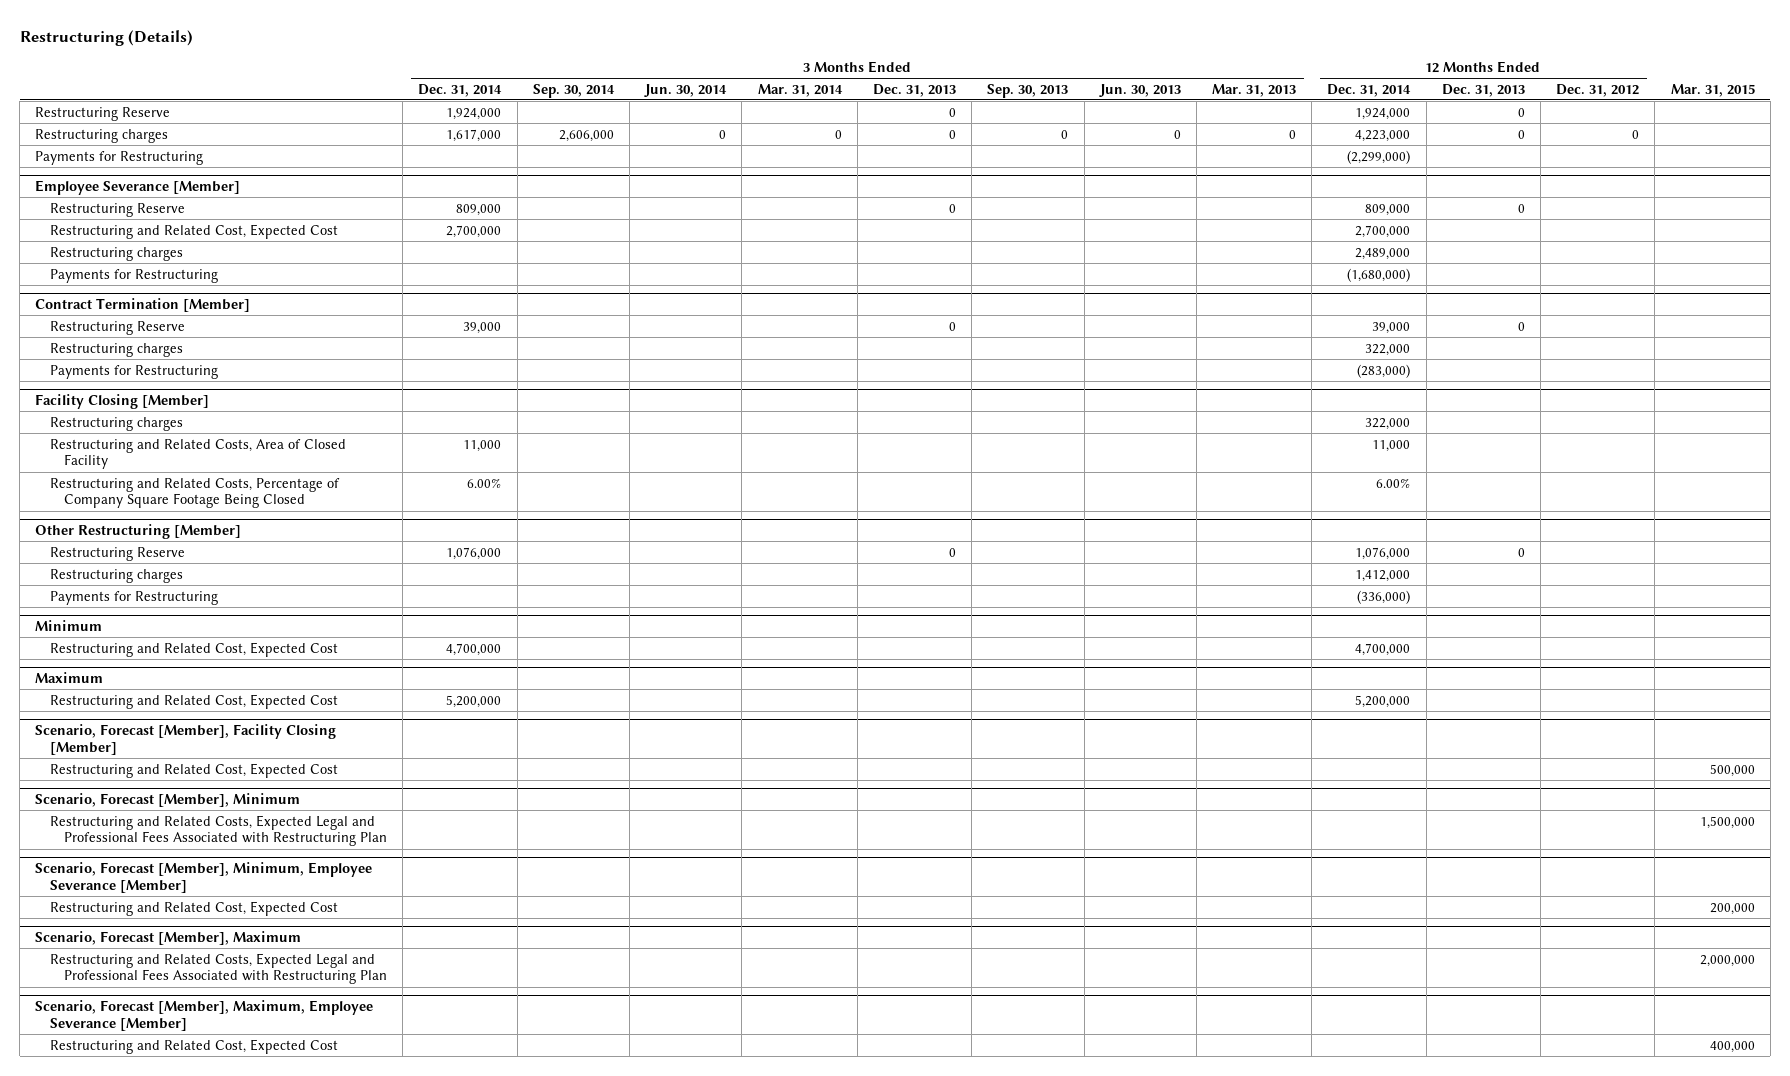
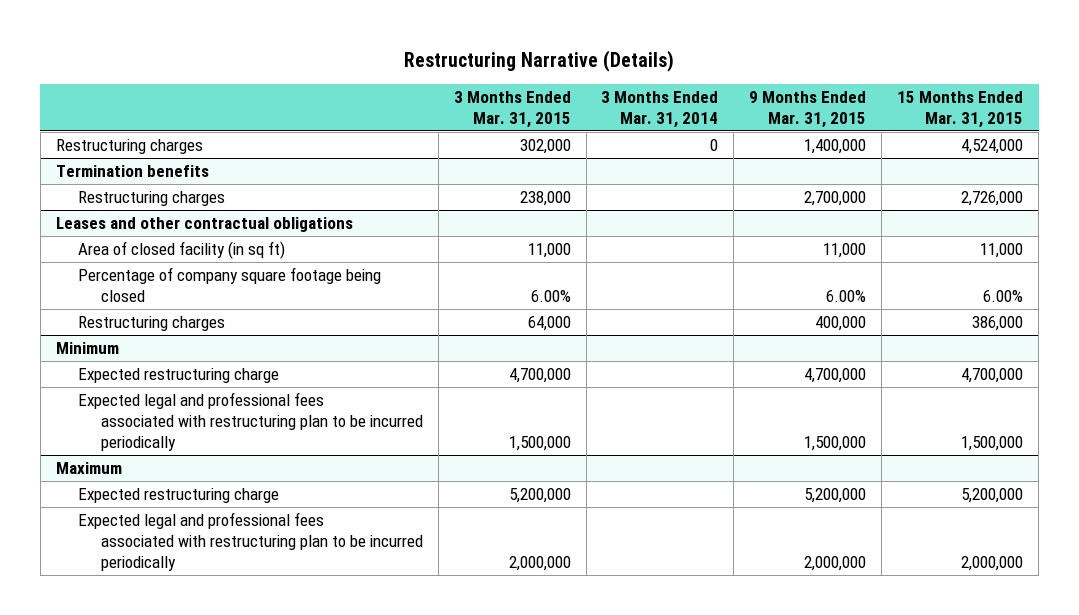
- Restructuring (Details)
+ Restructuring Narrative (Details)
- | 3 Months Ended Dec. 31, 2014 | 3 Months Ended Sep. 30, 2014 | 3 Months Ended Jun. 30, 2014 | 3 Months Ended Mar. 31, 2014 | 3 Months Ended Dec. 31, 2013 | 3 Months Ended Sep. 30, 2013 | 3 Months Ended Jun. 30, 2013 | 3 Months Ended Mar. 31, 2013 | 12 Months Ended Dec. 31, 2014 | 12 Months Ended Dec. 31, 2013 | 12 Months Ended Dec. 31, 2012 | Mar. 31, 2015
+ | 3 Months Ended Mar. 31, 2015 | 3 Months Ended Mar. 31, 2014 | 9 Months Ended Mar. 31, 2015 | 15 Months Ended Mar. 31, 2015
- Restructuring Reserve | 1,924,000 | | | | 0 | | | | 1,924,000 | 0 | |
- Payments for Restructuring | | | | | | | | | (2,299,000) | | |
- Employee Severance [Member]
- Restructuring Reserve | 809,000 | | | | 0 | | | | 809,000 | 0 | |
- Restructuring and Related Cost, Expected Cost | 2,700,000 | | | | | | | | 2,700,000 | | |
+ Termination benefits
- Payments for Restructuring | | | | | | | | | (1,680,000) | | |
- Contract Termination [Member]
- Restructuring Reserve | 39,000 | | | | 0 | | | | 39,000 | 0 | |
- Restructuring charges | | | | | | | | | 322,000 | | |
- Payments for Restructuring | | | | | | | | | (283,000) | | |
- Facility Closing [Member]
+ Leases and other contractual obligations
+ Area of closed facility (in sq ft) | 11,000 | | 11,000 | 11,000
+ Percentage of company square footage being closed | 6.00% | | 6.00% | 6.00%
- Restructuring and Related Costs, Area of Closed Facility | 11,000 | | | | | | | | 11,000 | | |
- Restructuring and Related Costs, Percentage of Company Square Footage Being Closed | 6.00% | | | | | | | | 6.00% | | |
- Other Restructuring [Member]
- Restructuring Reserve | 1,076,000 | | | | 0 | | | | 1,076,000 | 0 | |
- Restructuring charges | | | | | | | | | 1,412,000 | | |
- Payments for Restructuring | | | | | | | | | (336,000) | | |
@ Minimum
- Restructuring and Related Cost, Expected Cost | 4,700,000 | | | | | | | | 4,700,000 | | |
+ Expected restructuring charge | 4,700,000 | | 4,700,000 | 4,700,000
+ Expected legal and professional fees associated with restructuring plan to be incurred periodically | 1,500,000 | | 1,500,000 | 1,500,000
@ Maximum
- Restructuring and Related Cost, Expected Cost | 5,200,000 | | | | | | | | 5,200,000 | | |
- Scenario, Forecast [Member], Facility Closing [Member]
- Restructuring and Related Cost, Expected Cost | | | | | | | | | | | | 500,000
- Scenario, Forecast [Member], Minimum
- Restructuring and Related Costs, Expected Legal and Professional Fees Associated with Restructuring Plan | | | | | | | | | | | | 1,500,000
- Scenario, Forecast [Member], Minimum, Employee Severance [Member]
- Restructuring and Related Cost, Expected Cost | | | | | | | | | | | | 200,000
- Scenario, Forecast [Member], Maximum
- Restructuring and Related Costs, Expected Legal and Professional Fees Associated with Restructuring Plan | | | | | | | | | | | | 2,000,000
- Scenario, Forecast [Member], Maximum, Employee Severance [Member]
- Restructuring and Related Cost, Expected Cost | | | | | | | | | | | | 400,000
@ Maximum
+ Expected restructuring charge | 5,200,000 | | 5,200,000 | 5,200,000
+ Expected legal and professional fees associated with restructuring plan to be incurred periodically | 2,000,000 | | 2,000,000 | 2,000,000

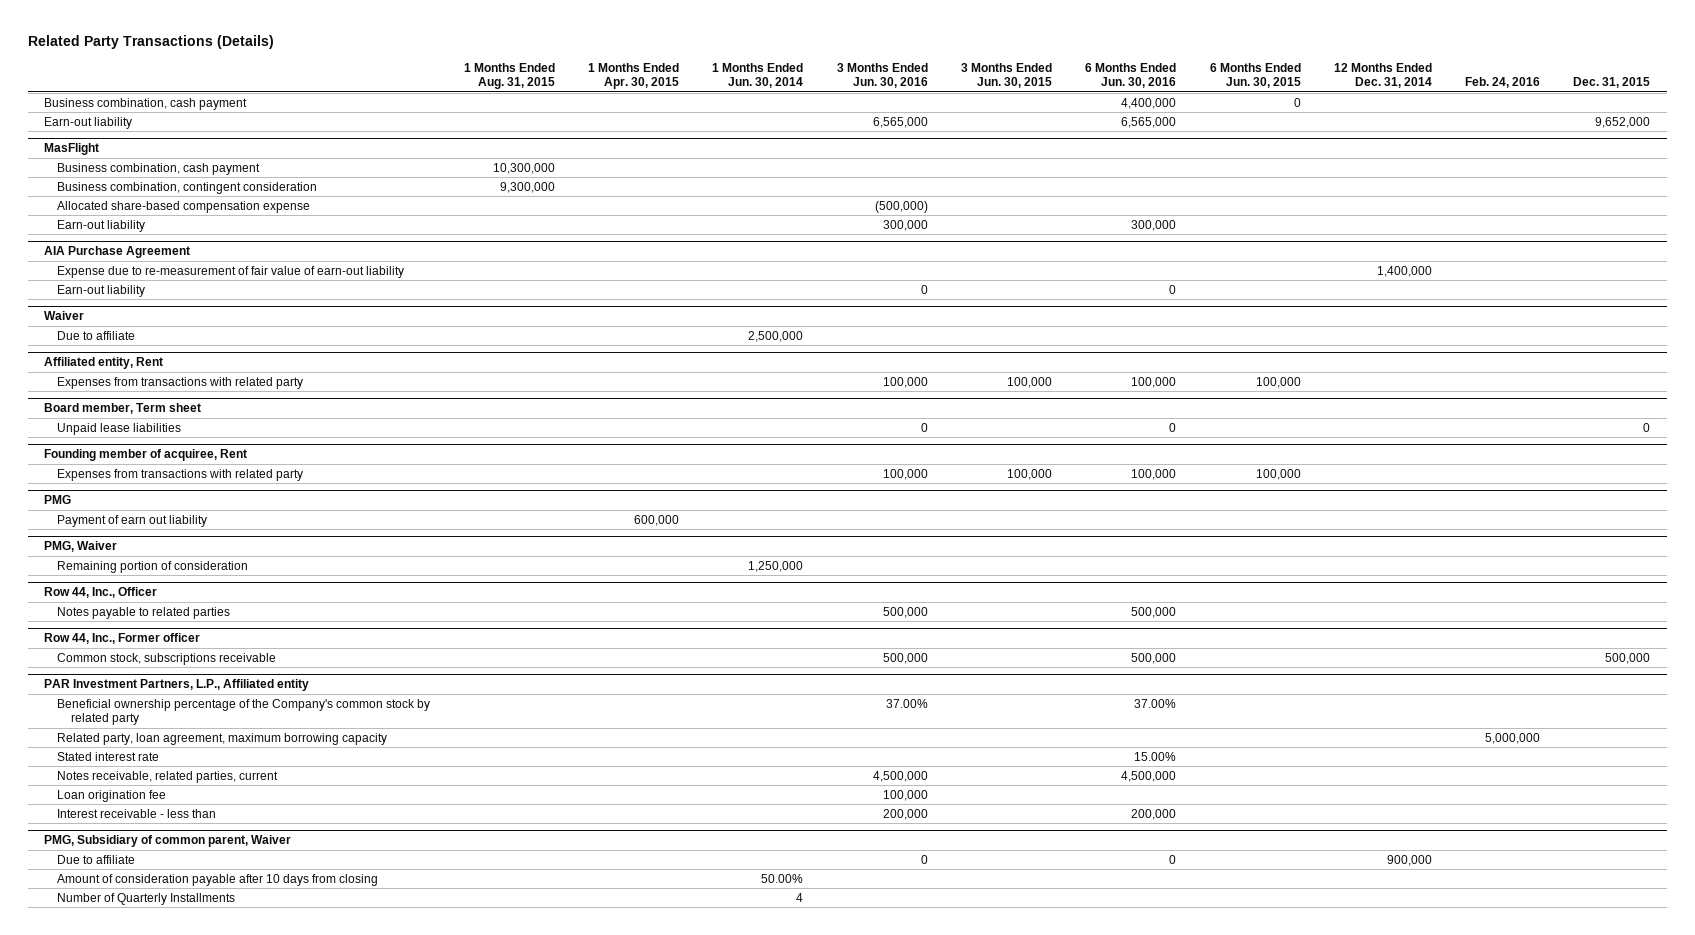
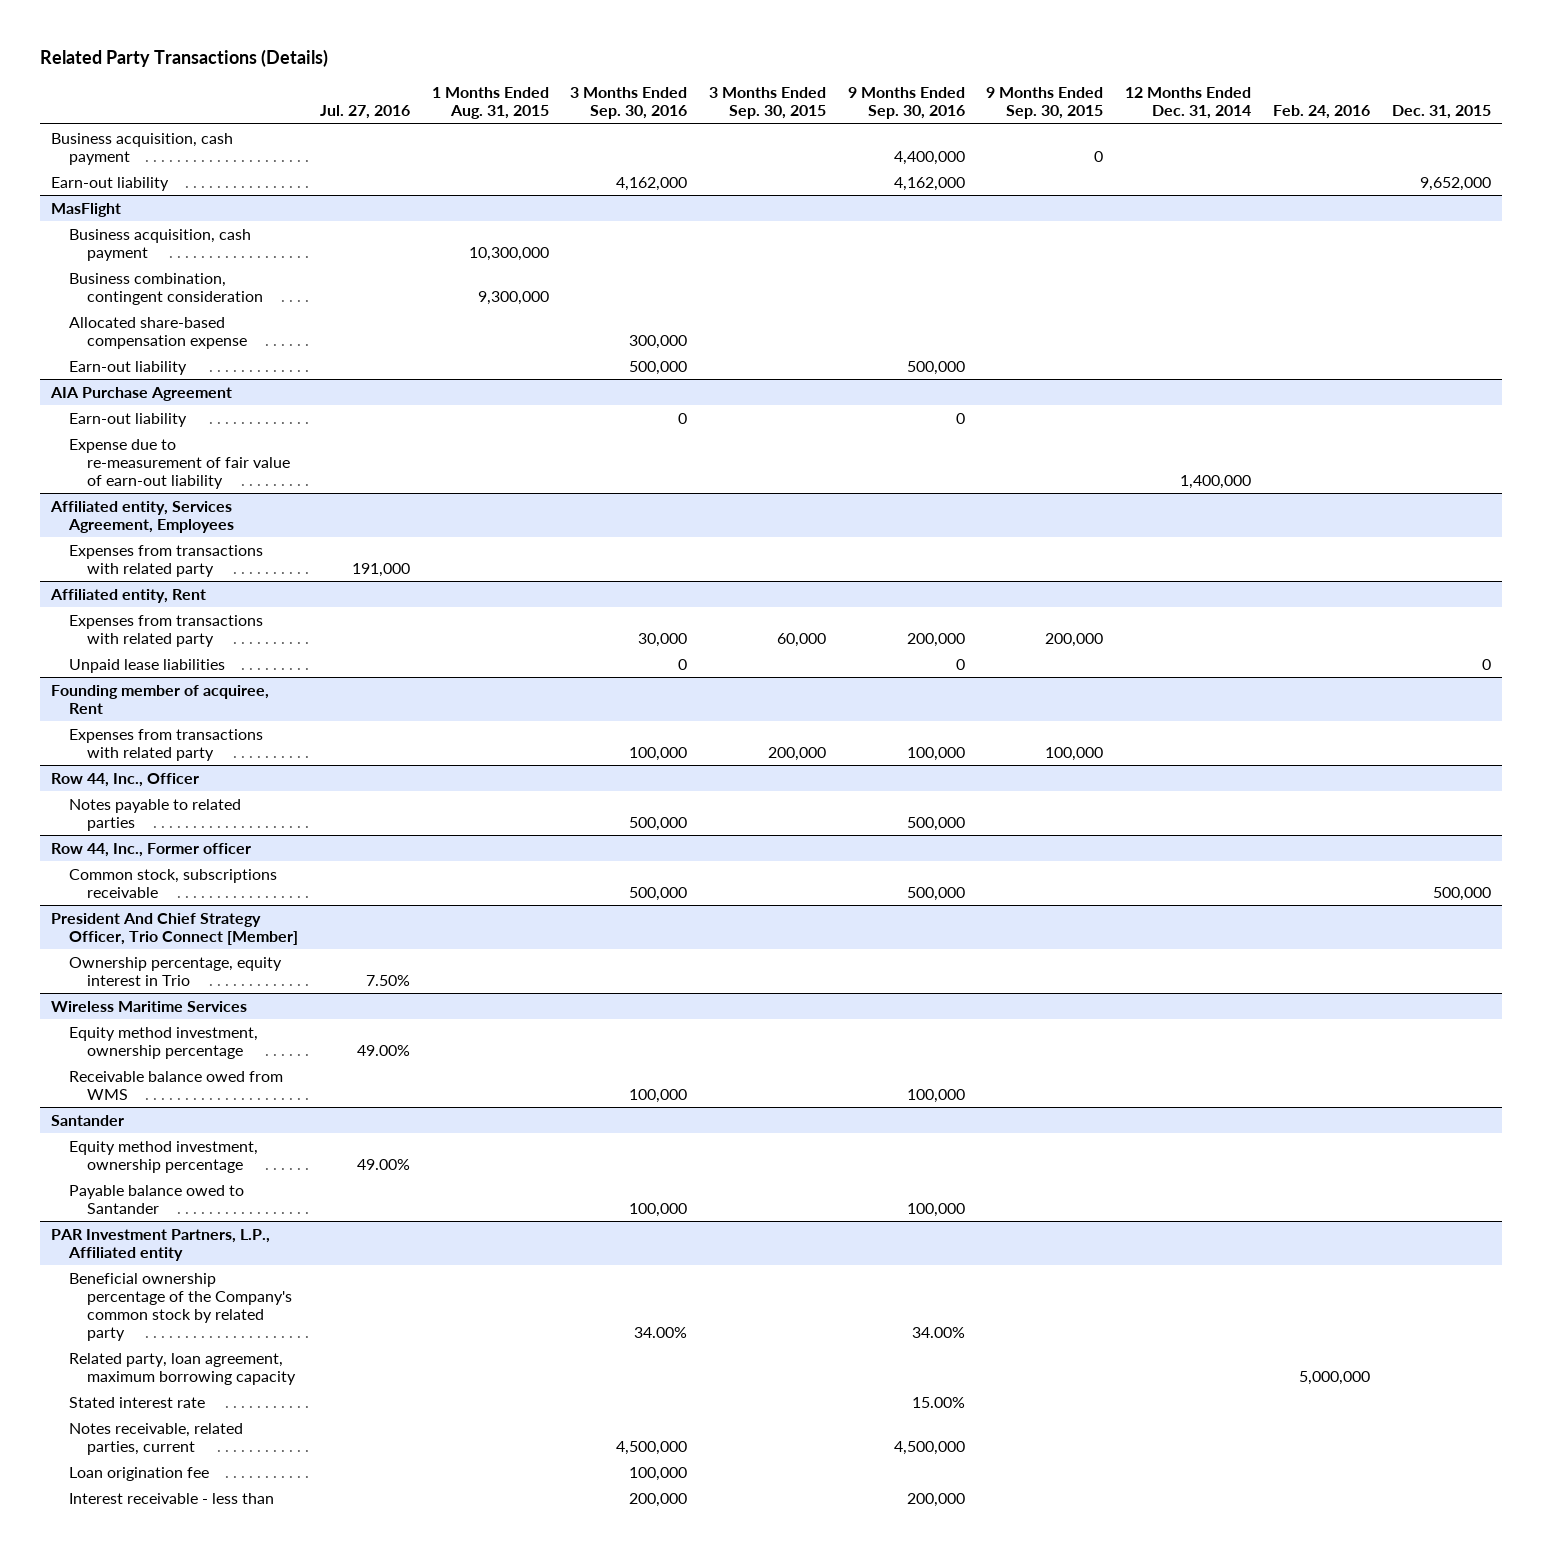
- | 1 Months Ended Aug. 31, 2015 | 1 Months Ended Apr. 30, 2015 | 1 Months Ended Jun. 30, 2014 | 3 Months Ended Jun. 30, 2016 | 3 Months Ended Jun. 30, 2015 | 6 Months Ended Jun. 30, 2016 | 6 Months Ended Jun. 30, 2015 | 12 Months Ended Dec. 31, 2014 | Feb. 24, 2016 | Dec. 31, 2015
+ | Jul. 27, 2016 | 1 Months Ended Aug. 31, 2015 | 3 Months Ended Sep. 30, 2016 | 3 Months Ended Sep. 30, 2015 | 9 Months Ended Sep. 30, 2016 | 9 Months Ended Sep. 30, 2015 | 12 Months Ended Dec. 31, 2014 | Feb. 24, 2016 | Dec. 31, 2015
- Business combination, cash payment | | | | | | 4,400,000 | 0 | | |
+ Business acquisition, cash payment | | | | | 4,400,000 | 0 | | |
@ MasFlight
- Business combination, cash payment | 10,300,000 | | | | | | | | |
+ Business acquisition, cash payment | | 10,300,000 | | | | | | |
- Waiver
- Due to affiliate | | | 2,500,000 | | | | | | |
@ AIA Purchase Agreement
moved down: Expense due to re-measurement of fair value of earn-out liability | | | | | | | 1,400,000 | |
+ Affiliated entity, Services Agreement, Employees
+ Expenses from transactions with related party | 191,000 | | | | | | | |
- Board member, Term sheet
- Unpaid lease liabilities | | | | 0 | | 0 | | | | 0
@ Affiliated entity, Rent
+ Unpaid lease liabilities | | | 0 | | 0 | | | | 0
- PMG
- Payment of earn out liability | | 600,000 | | | | | | | |
- PMG, Waiver
- Remaining portion of consideration | | | 1,250,000 | | | | | | |
+ President And Chief Strategy Officer, Trio Connect [Member]
+ Ownership percentage, equity interest in Trio | 7.50% | | | | | | | |
+ Wireless Maritime Services
+ Equity method investment, ownership percentage | 49.00% | | | | | | | |
+ Receivable balance owed from WMS | | | 100,000 | | 100,000 | | | |
+ Santander
+ Equity method investment, ownership percentage | 49.00% | | | | | | | |
+ Payable balance owed to Santander | | | 100,000 | | 100,000 | | | |
- PMG, Subsidiary of common parent, Waiver
- Due to affiliate | | | | 0 | | 0 | | 900,000 | |
- Amount of consideration payable after 10 days from closing | | | 50.00% | | | | | | |
- Number of Quarterly Installments | | | 4 | | | | | | |

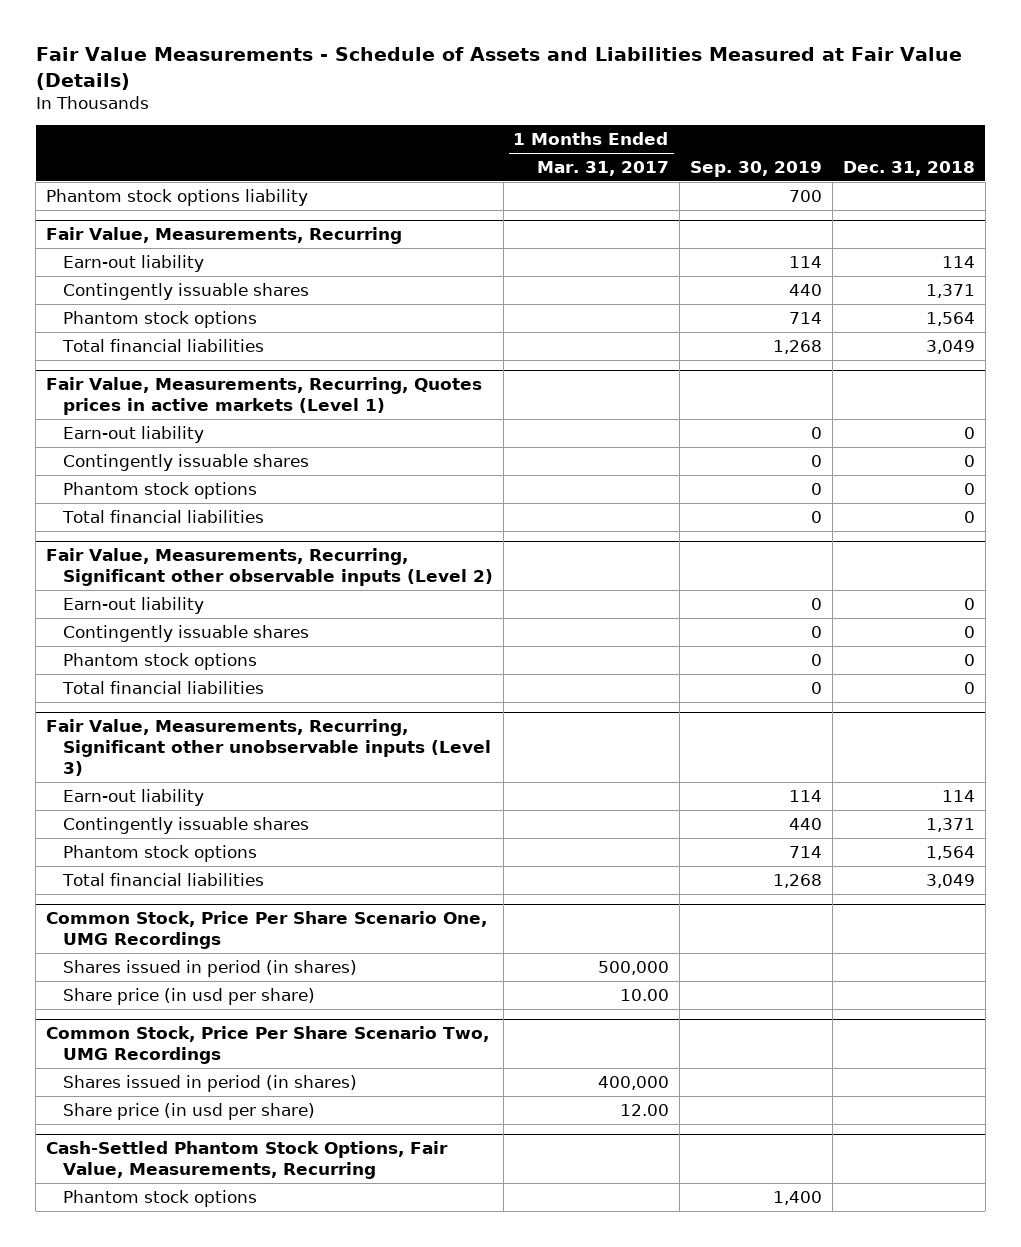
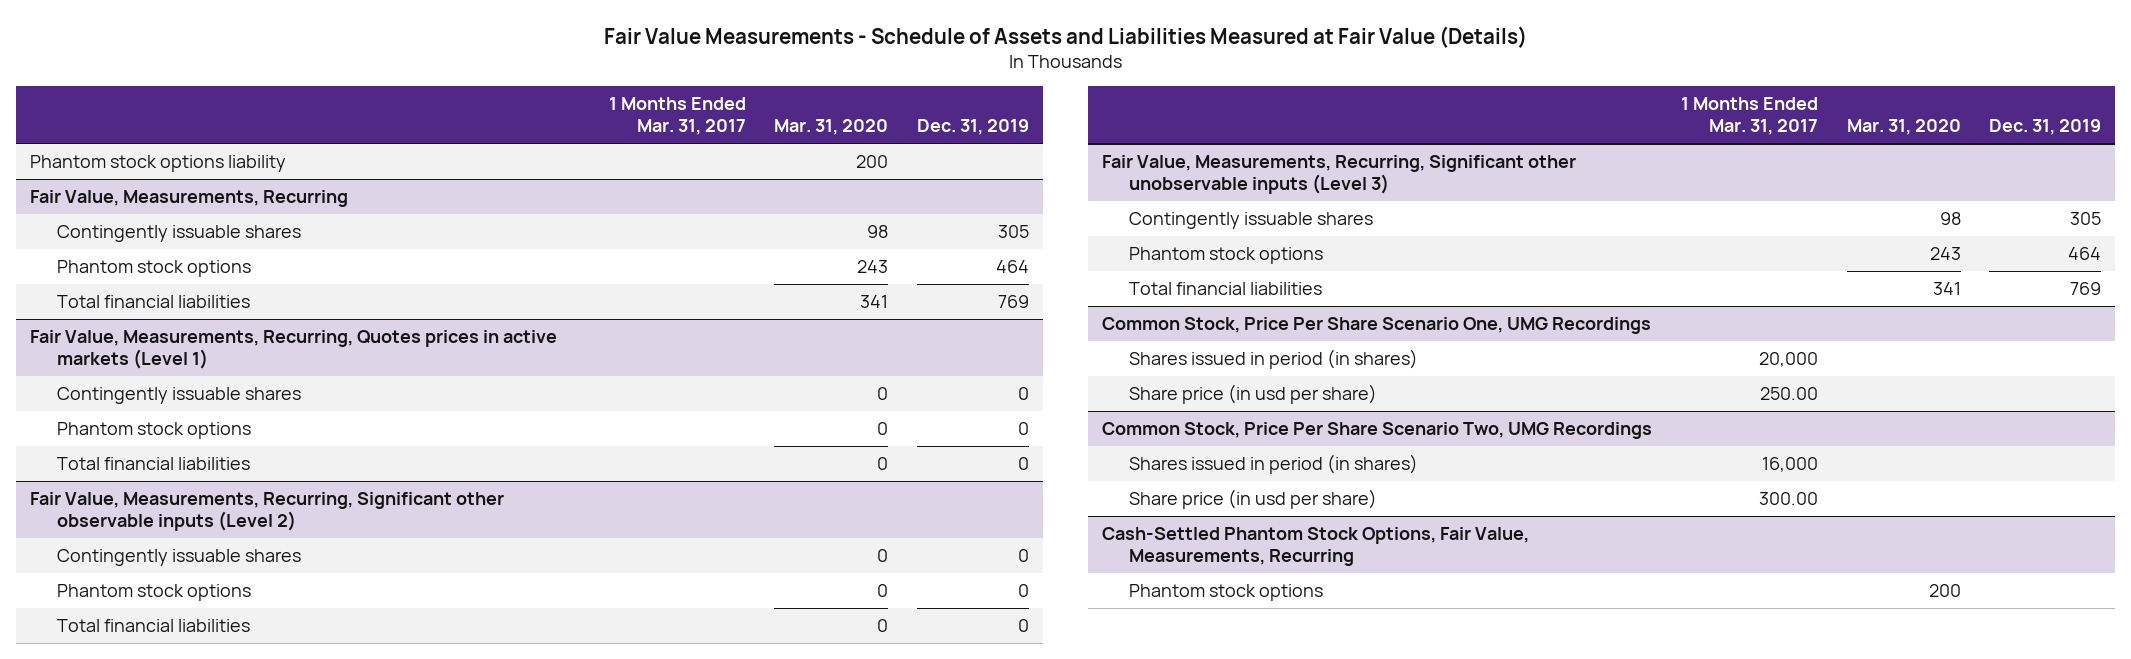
- | 1 Months Ended Mar. 31, 2017 | Sep. 30, 2019 | Dec. 31, 2018
+ | 1 Months Ended Mar. 31, 2017 | Mar. 31, 2020 | Dec. 31, 2019
@ Fair Value, Measurements, Recurring
- Earn-out liability | | 114 | 114
@ Fair Value, Measurements, Recurring, Quotes prices in active markets (Level 1)
- Earn-out liability | | 0 | 0
@ Fair Value, Measurements, Recurring, Significant other observable inputs (Level 2)
- Earn-out liability | | 0 | 0
@ Fair Value, Measurements, Recurring, Significant other unobservable inputs (Level 3)
- Earn-out liability | | 114 | 114
@ Common Stock, Price Per Share Scenario One, UMG Recordings
- Shares issued in period (in shares) | 500,000 | |
- Share price (in usd per share) | 10.00 | |
+ Shares issued in period (in shares) | 20,000 | |
+ Share price (in usd per share) | 250.00 | |
@ Common Stock, Price Per Share Scenario Two, UMG Recordings
- Shares issued in period (in shares) | 400,000 | |
- Share price (in usd per share) | 12.00 | |
+ Shares issued in period (in shares) | 16,000 | |
+ Share price (in usd per share) | 300.00 | |

